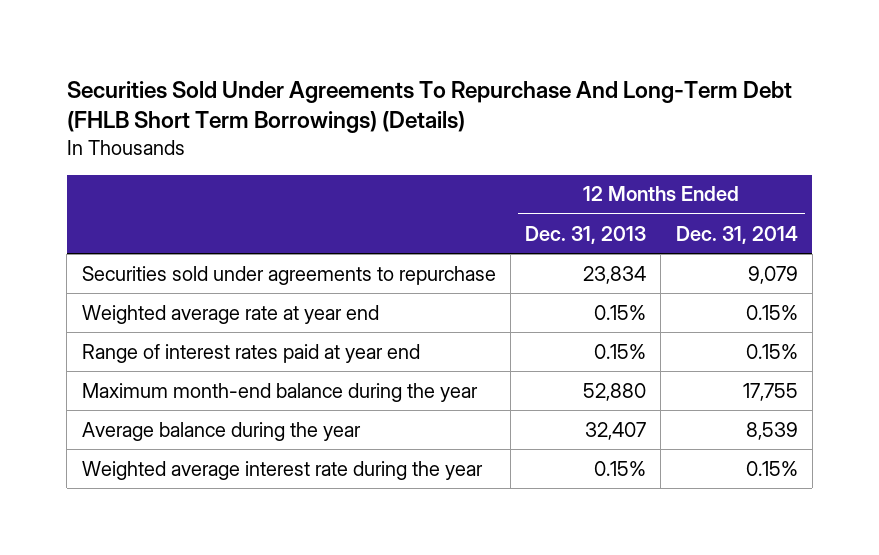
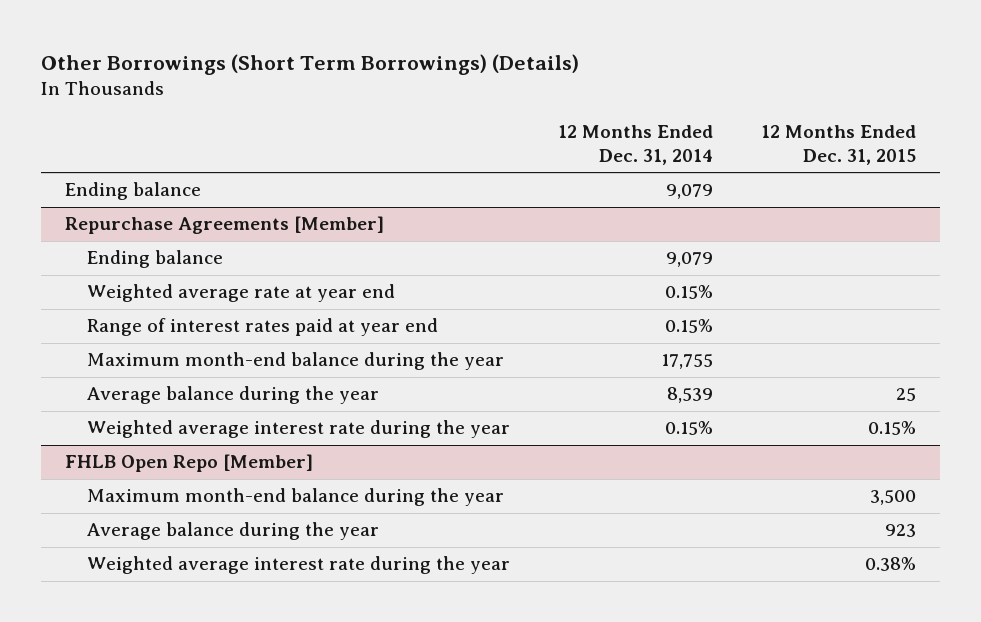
- Securities Sold Under Agreements To Repurchase And Long-Term Debt (FHLB Short Term Borrowings) (Details)
+ Other Borrowings (Short Term Borrowings) (Details)
- | 12 Months Ended Dec. 31, 2013 | 12 Months Ended Dec. 31, 2014
+ | 12 Months Ended Dec. 31, 2014 | 12 Months Ended Dec. 31, 2015
- Securities sold under agreements to repurchase | 23,834 | 9,079
+ Ending balance | 9,079 |
+ Repurchase Agreements [Member]
+ Ending balance | 9,079 |
+ FHLB Open Repo [Member]
+ Maximum month-end balance during the year | | 3,500
+ Average balance during the year | | 923
+ Weighted average interest rate during the year | | 0.38%

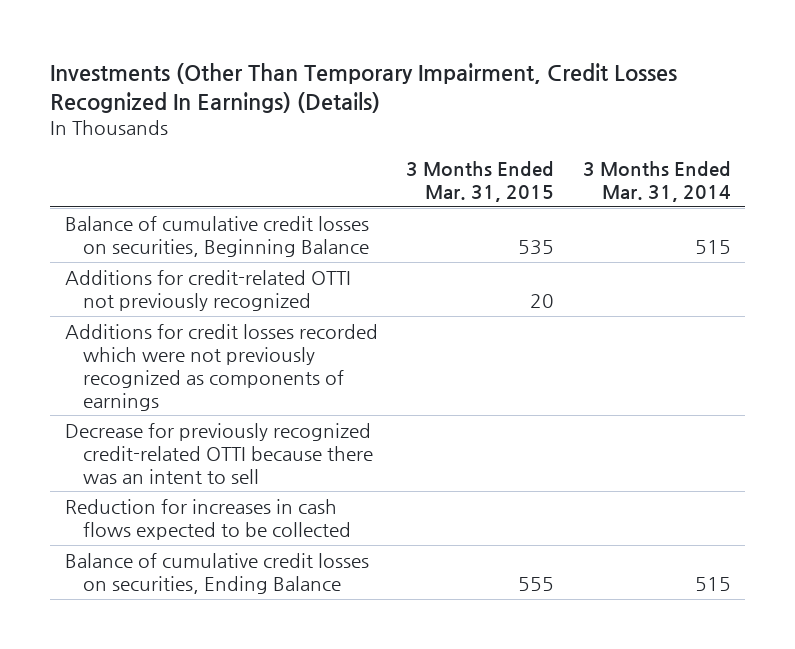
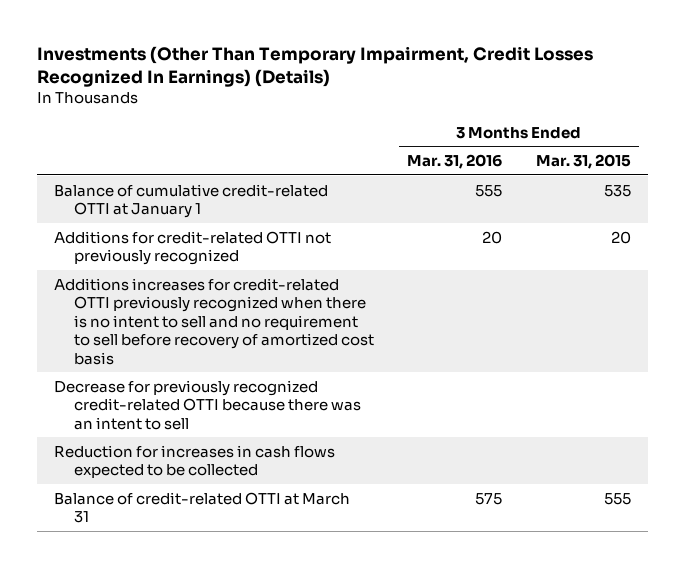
- | 3 Months Ended Mar. 31, 2015 | 3 Months Ended Mar. 31, 2014
+ | 3 Months Ended Mar. 31, 2016 | 3 Months Ended Mar. 31, 2015
- Balance of cumulative credit losses on securities, Beginning Balance | 535 | 515
+ Balance of cumulative credit-related OTTI at January 1 | 555 | 535
- Additions for credit losses recorded which were not previously recognized as components of earnings
+ Additions increases for credit-related OTTI previously recognized when there is no intent to sell and no requirement to sell before recovery of amortized cost basis
- Balance of cumulative credit losses on securities, Ending Balance | 555 | 515
+ Balance of credit-related OTTI at March 31 | 575 | 555

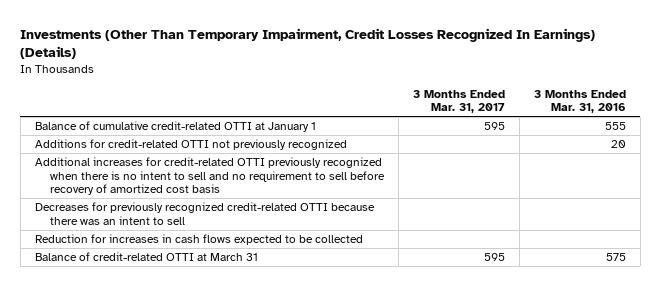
- | 3 Months Ended Mar. 31, 2016 | 3 Months Ended Mar. 31, 2015
+ | 3 Months Ended Mar. 31, 2017 | 3 Months Ended Mar. 31, 2016
- Additions increases for credit-related OTTI previously recognized when there is no intent to sell and no requirement to sell before recovery of amortized cost basis
- Decrease for previously recognized credit-related OTTI because there was an intent to sell
+ Additional increases for credit-related OTTI previously recognized when there is no intent to sell and no requirement to sell before recovery of amortized cost basis
+ Decreases for previously recognized credit-related OTTI because there was an intent to sell

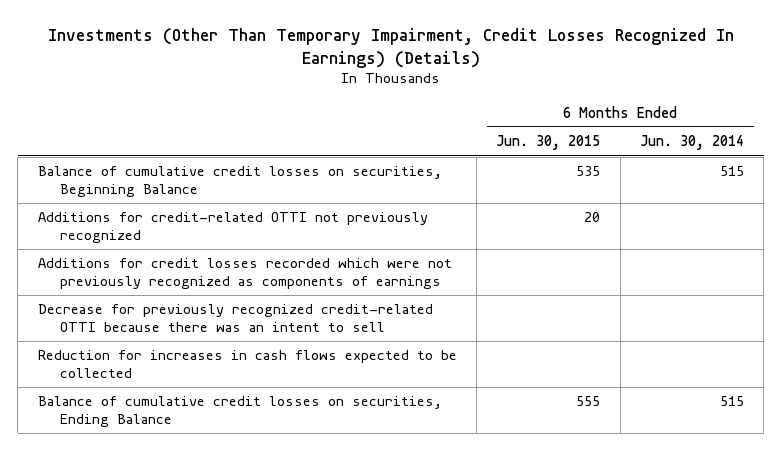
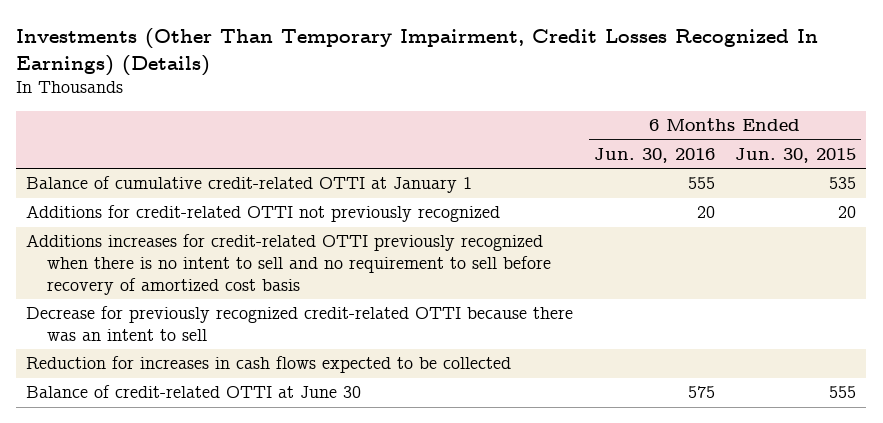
- | 6 Months Ended Jun. 30, 2015 | 6 Months Ended Jun. 30, 2014
+ | 6 Months Ended Jun. 30, 2016 | 6 Months Ended Jun. 30, 2015
- Balance of cumulative credit losses on securities, Beginning Balance | 535 | 515
+ Balance of cumulative credit-related OTTI at January 1 | 555 | 535
- Additions for credit losses recorded which were not previously recognized as components of earnings
+ Additions increases for credit-related OTTI previously recognized when there is no intent to sell and no requirement to sell before recovery of amortized cost basis
- Balance of cumulative credit losses on securities, Ending Balance | 555 | 515
+ Balance of credit-related OTTI at June 30 | 575 | 555

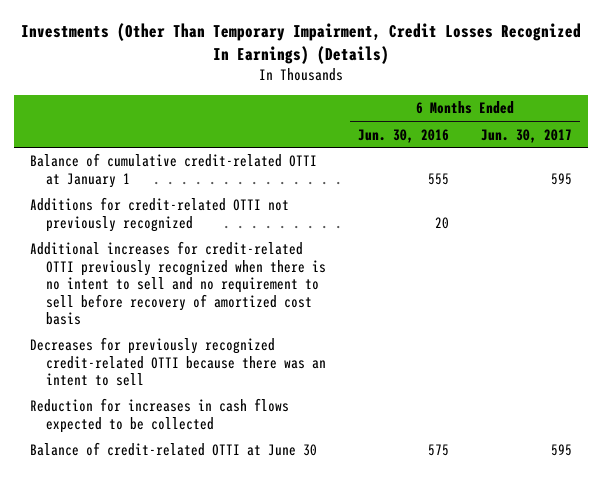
- | 6 Months Ended Jun. 30, 2016 | 6 Months Ended Jun. 30, 2015
+ | 6 Months Ended Jun. 30, 2016 | 6 Months Ended Jun. 30, 2017
- Additions increases for credit-related OTTI previously recognized when there is no intent to sell and no requirement to sell before recovery of amortized cost basis
- Decrease for previously recognized credit-related OTTI because there was an intent to sell
+ Additional increases for credit-related OTTI previously recognized when there is no intent to sell and no requirement to sell before recovery of amortized cost basis
+ Decreases for previously recognized credit-related OTTI because there was an intent to sell

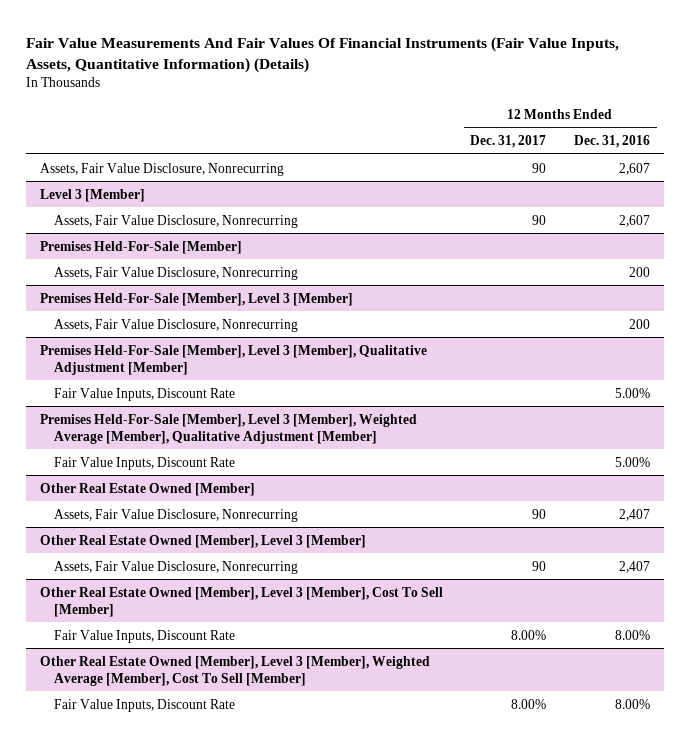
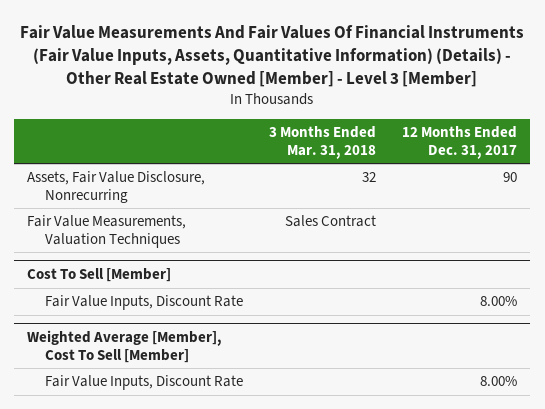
- Fair Value Measurements And Fair Values Of Financial Instruments (Fair Value Inputs, Assets, Quantitative Information) (Details)
+ Fair Value Measurements And Fair Values Of Financial Instruments (Fair Value Inputs, Assets, Quantitative Information) (Details) - Other Real Estate Owned [Member] - Level 3 [Member]
- | 12 Months Ended Dec. 31, 2017 | 12 Months Ended Dec. 31, 2016
+ | 3 Months Ended Mar. 31, 2018 | 12 Months Ended Dec. 31, 2017
- Level 3 [Member]
- Assets, Fair Value Disclosure, Nonrecurring | 90 | 2,607
- Premises Held-For-Sale [Member]
- Assets, Fair Value Disclosure, Nonrecurring | | 200
- Premises Held-For-Sale [Member], Level 3 [Member]
- Assets, Fair Value Disclosure, Nonrecurring | | 200
- Premises Held-For-Sale [Member], Level 3 [Member], Qualitative Adjustment [Member]
- Fair Value Inputs, Discount Rate | | 5.00%
- Premises Held-For-Sale [Member], Level 3 [Member], Weighted Average [Member], Qualitative Adjustment [Member]
- Fair Value Inputs, Discount Rate | | 5.00%
- Other Real Estate Owned [Member]
- Assets, Fair Value Disclosure, Nonrecurring | 90 | 2,407
- Other Real Estate Owned [Member], Level 3 [Member]
- Assets, Fair Value Disclosure, Nonrecurring | 90 | 2,407
- Other Real Estate Owned [Member], Level 3 [Member], Cost To Sell [Member]
+ Fair Value Measurements, Valuation Techniques | Sales Contract |
+ Cost To Sell [Member]
- Other Real Estate Owned [Member], Level 3 [Member], Weighted Average [Member], Cost To Sell [Member]
+ Weighted Average [Member], Cost To Sell [Member]

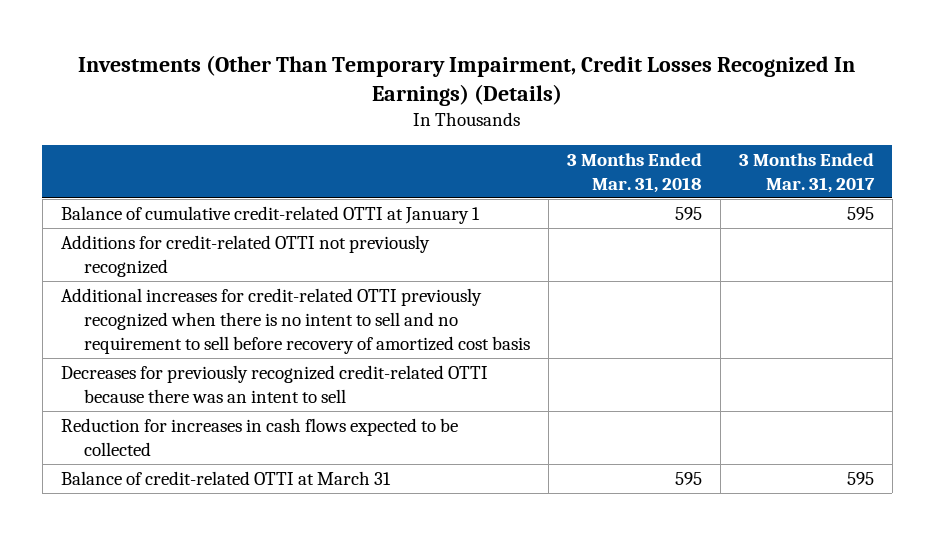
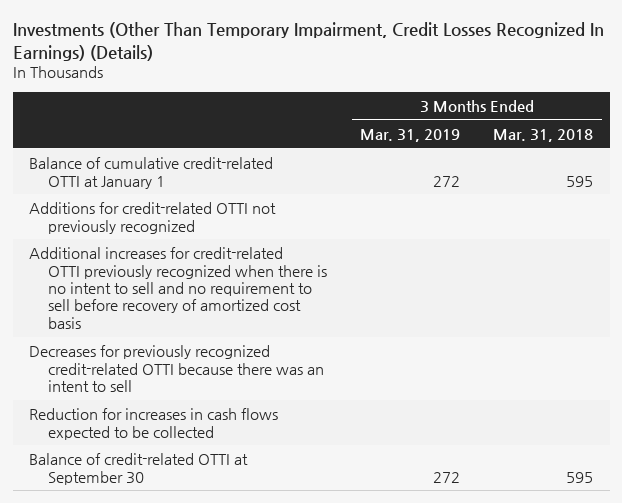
- | 3 Months Ended Mar. 31, 2018 | 3 Months Ended Mar. 31, 2017
+ | 3 Months Ended Mar. 31, 2019 | 3 Months Ended Mar. 31, 2018
- Balance of credit-related OTTI at March 31 | 595 | 595
+ Balance of credit-related OTTI at September 30 | 272 | 595

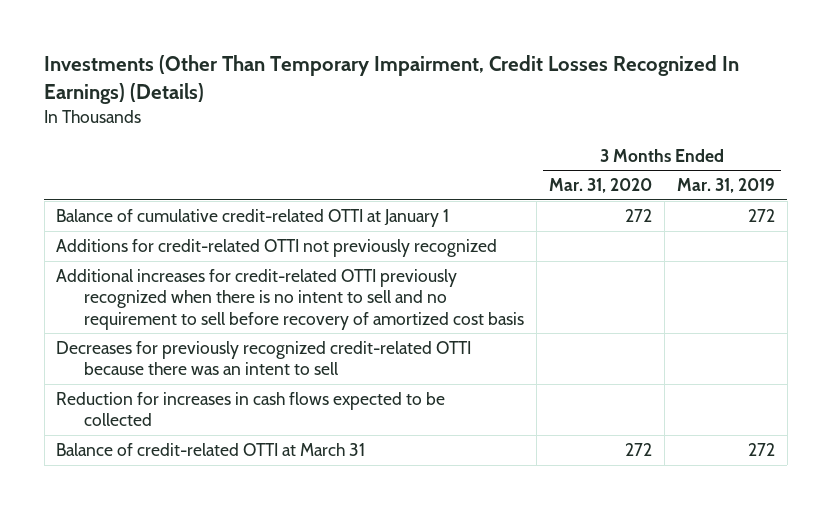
- | 3 Months Ended Mar. 31, 2019 | 3 Months Ended Mar. 31, 2018
+ | 3 Months Ended Mar. 31, 2020 | 3 Months Ended Mar. 31, 2019
- Balance of credit-related OTTI at September 30 | 272 | 595
+ Balance of credit-related OTTI at March 31 | 272 | 272

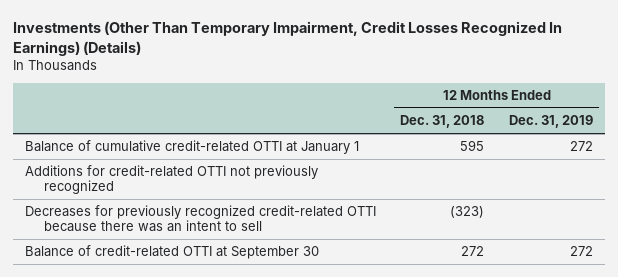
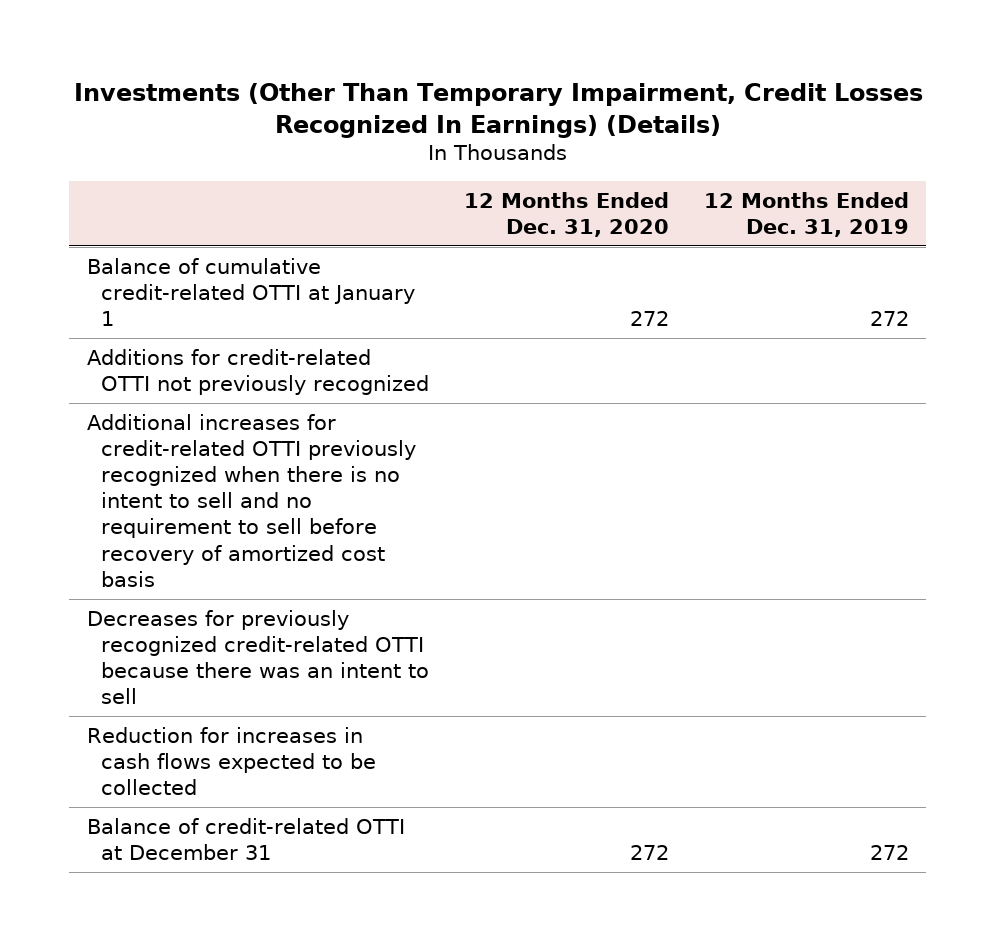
- | 12 Months Ended Dec. 31, 2018 | 12 Months Ended Dec. 31, 2019
+ | 12 Months Ended Dec. 31, 2020 | 12 Months Ended Dec. 31, 2019
+ Additional increases for credit-related OTTI previously recognized when there is no intent to sell and no requirement to sell before recovery of amortized cost basis
- Balance of credit-related OTTI at September 30 | 272 | 272
+ Reduction for increases in cash flows expected to be collected
+ Balance of credit-related OTTI at December 31 | 272 | 272

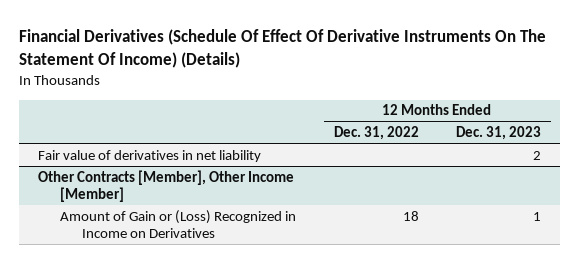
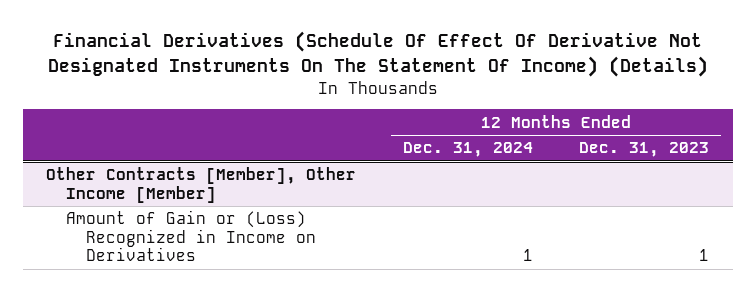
- Financial Derivatives (Schedule Of Effect Of Derivative Instruments On The Statement Of Income) (Details)
+ Financial Derivatives (Schedule Of Effect Of Derivative Not Designated Instruments On The Statement Of Income) (Details)
- | 12 Months Ended Dec. 31, 2022 | 12 Months Ended Dec. 31, 2023
+ | 12 Months Ended Dec. 31, 2024 | 12 Months Ended Dec. 31, 2023
- Fair value of derivatives in net liability | | 2

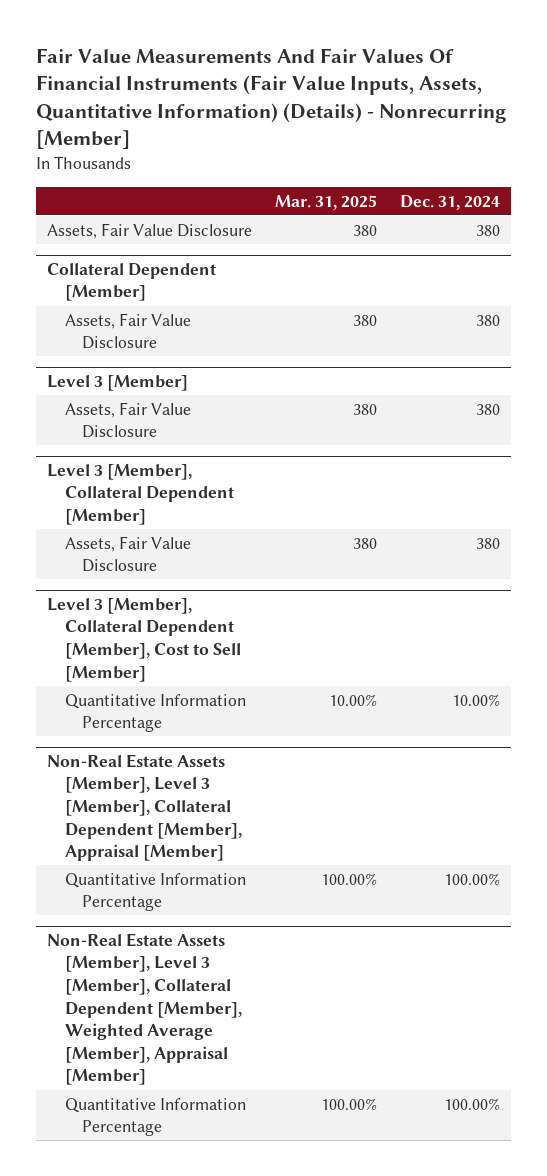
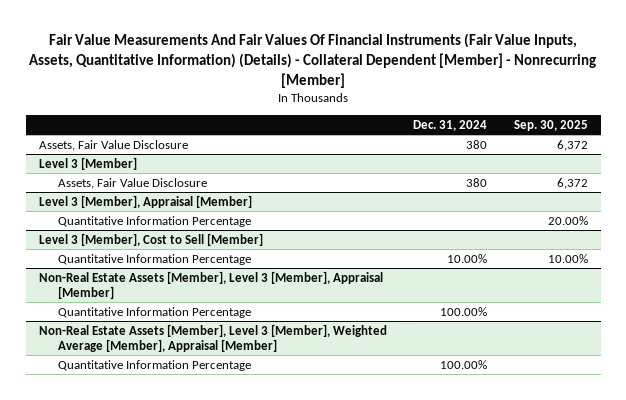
- Fair Value Measurements And Fair Values Of Financial Instruments (Fair Value Inputs, Assets, Quantitative Information) (Details) - Nonrecurring [Member]
+ Fair Value Measurements And Fair Values Of Financial Instruments (Fair Value Inputs, Assets, Quantitative Information) (Details) - Collateral Dependent [Member] - Nonrecurring [Member]
- | Mar. 31, 2025 | Dec. 31, 2024
+ | Dec. 31, 2024 | Sep. 30, 2025
- Collateral Dependent [Member]
- Assets, Fair Value Disclosure | 380 | 380
- Level 3 [Member], Collateral Dependent [Member]
- Assets, Fair Value Disclosure | 380 | 380
- Level 3 [Member], Collateral Dependent [Member], Cost to Sell [Member]
+ Level 3 [Member], Appraisal [Member]
+ Quantitative Information Percentage | | 20.00%
+ Level 3 [Member], Cost to Sell [Member]
- Non-Real Estate Assets [Member], Level 3 [Member], Collateral Dependent [Member], Appraisal [Member]
+ Non-Real Estate Assets [Member], Level 3 [Member], Appraisal [Member]
- Non-Real Estate Assets [Member], Level 3 [Member], Collateral Dependent [Member], Weighted Average [Member], Appraisal [Member]
+ Non-Real Estate Assets [Member], Level 3 [Member], Weighted Average [Member], Appraisal [Member]

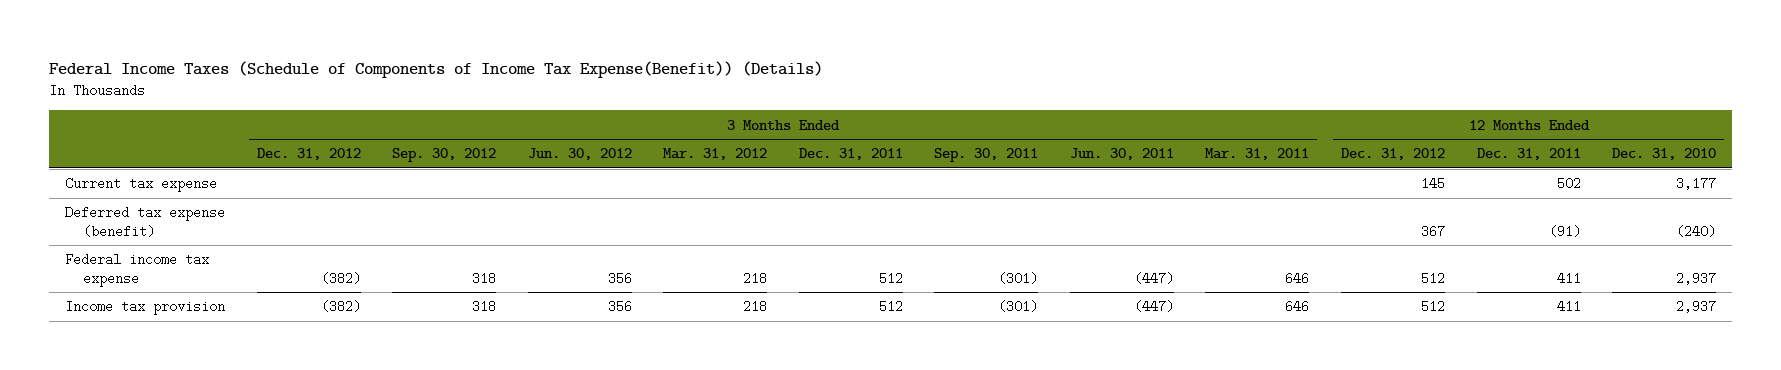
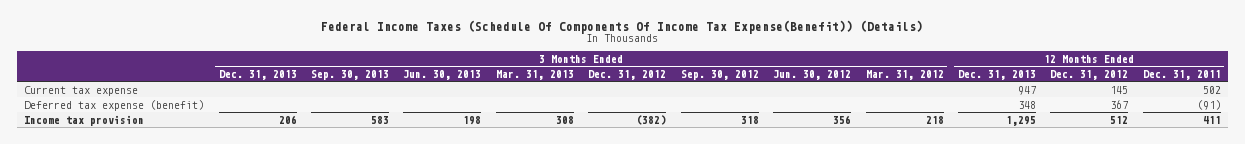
- Federal Income Taxes (Schedule of Components of Income Tax Expense(Benefit)) (Details)
+ Federal Income Taxes (Schedule Of Components Of Income Tax Expense(Benefit)) (Details)
- | 3 Months Ended Dec. 31, 2012 | 3 Months Ended Sep. 30, 2012 | 3 Months Ended Jun. 30, 2012 | 3 Months Ended Mar. 31, 2012 | 3 Months Ended Dec. 31, 2011 | 3 Months Ended Sep. 30, 2011 | 3 Months Ended Jun. 30, 2011 | 3 Months Ended Mar. 31, 2011 | 12 Months Ended Dec. 31, 2012 | 12 Months Ended Dec. 31, 2011 | 12 Months Ended Dec. 31, 2010
+ | 3 Months Ended Dec. 31, 2013 | 3 Months Ended Sep. 30, 2013 | 3 Months Ended Jun. 30, 2013 | 3 Months Ended Mar. 31, 2013 | 3 Months Ended Dec. 31, 2012 | 3 Months Ended Sep. 30, 2012 | 3 Months Ended Jun. 30, 2012 | 3 Months Ended Mar. 31, 2012 | 12 Months Ended Dec. 31, 2013 | 12 Months Ended Dec. 31, 2012 | 12 Months Ended Dec. 31, 2011
- Federal income tax expense | (382) | 318 | 356 | 218 | 512 | (301) | (447) | 646 | 512 | 411 | 2,937

